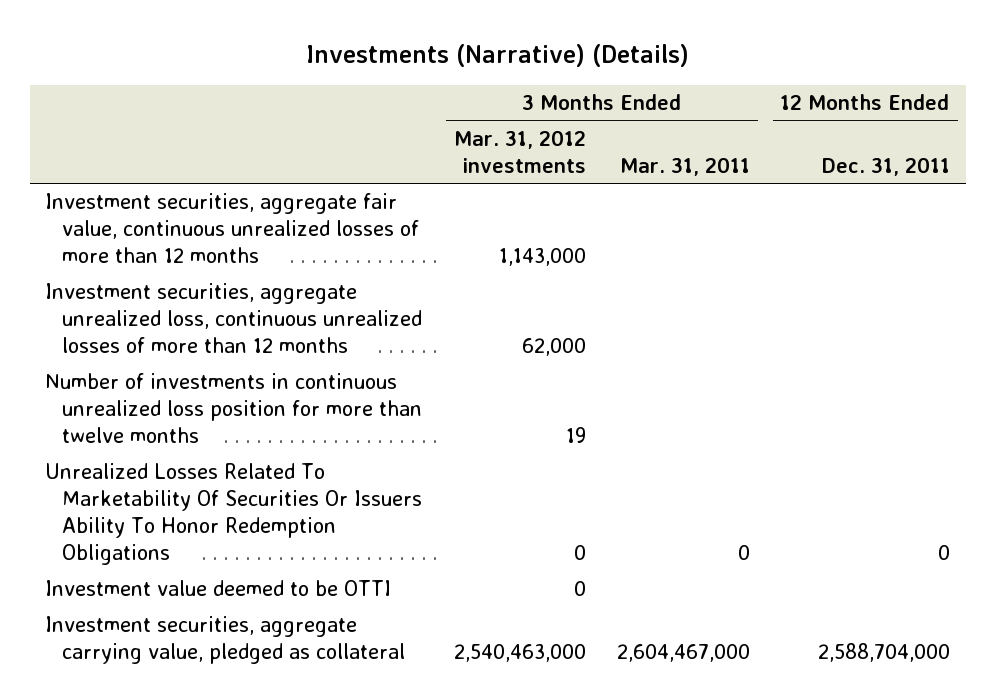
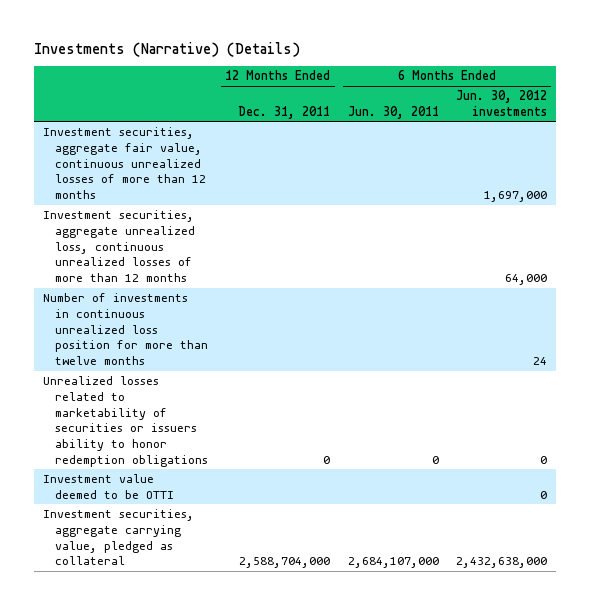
- | 3 Months Ended Mar. 31, 2012 investments | 3 Months Ended Mar. 31, 2011 | 12 Months Ended Dec. 31, 2011
+ | 12 Months Ended Dec. 31, 2011 | 6 Months Ended Jun. 30, 2011 | 6 Months Ended Jun. 30, 2012 investments
- Unrealized Losses Related To Marketability Of Securities Or Issuers Ability To Honor Redemption Obligations | 0 | 0 | 0
+ Unrealized losses related to marketability of securities or issuers ability to honor redemption obligations | 0 | 0 | 0

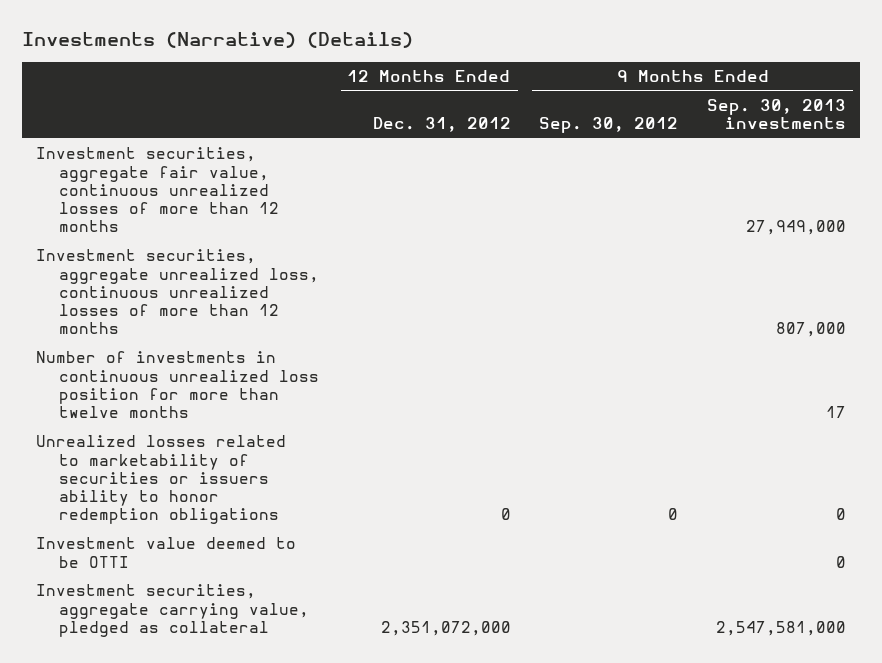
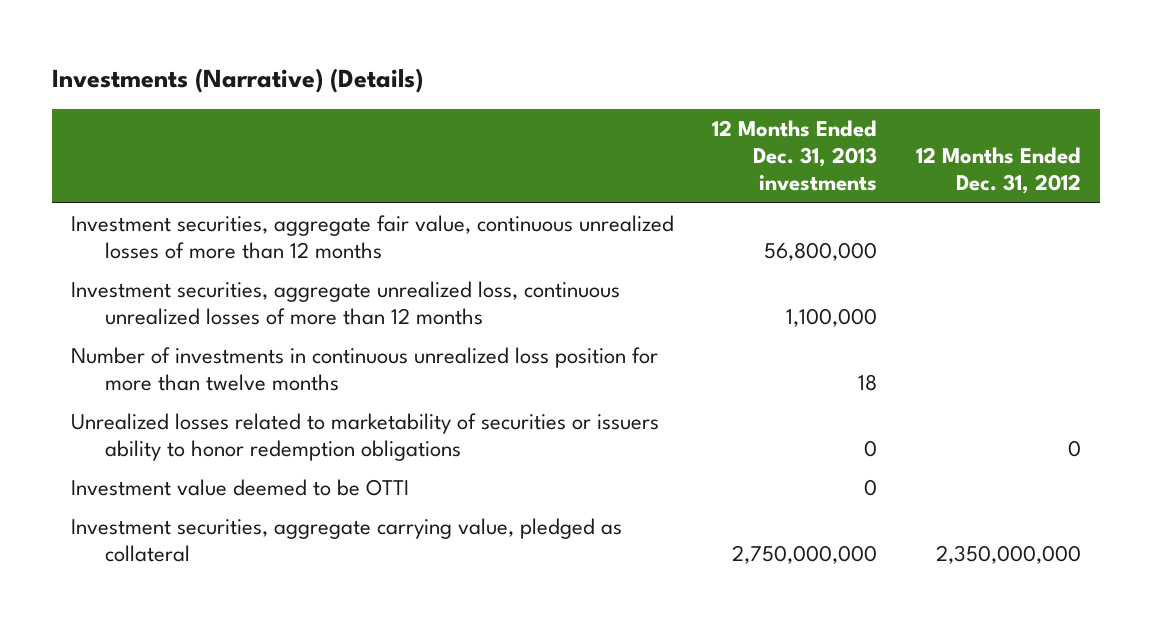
- | 12 Months Ended Dec. 31, 2012 | 9 Months Ended Sep. 30, 2012 | 9 Months Ended Sep. 30, 2013 investments
+ | 12 Months Ended Dec. 31, 2013 investments | 12 Months Ended Dec. 31, 2012
- Investment securities, aggregate carrying value, pledged as collateral | 2,351,072,000 | | 2,547,581,000
+ Investment securities, aggregate carrying value, pledged as collateral | 2,750,000,000 | 2,350,000,000

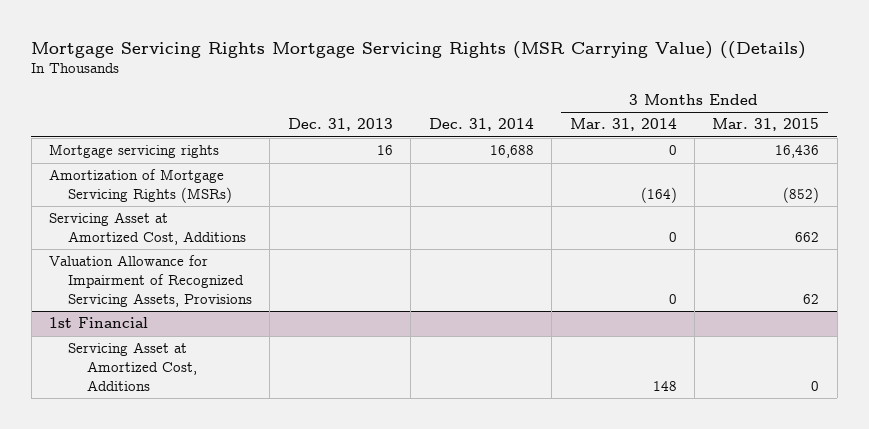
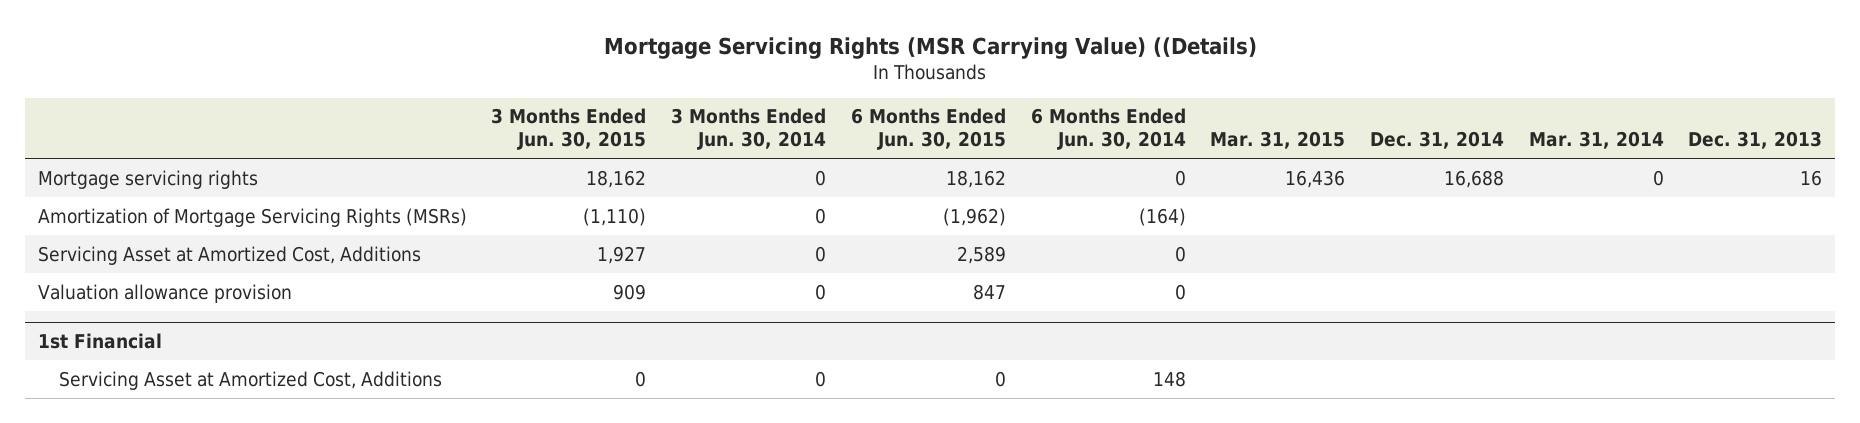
- Mortgage Servicing Rights Mortgage Servicing Rights (MSR Carrying Value) ((Details)
+ Mortgage Servicing Rights (MSR Carrying Value) ((Details)
- | Dec. 31, 2013 | Dec. 31, 2014 | 3 Months Ended Mar. 31, 2014 | 3 Months Ended Mar. 31, 2015
+ | 3 Months Ended Jun. 30, 2015 | 3 Months Ended Jun. 30, 2014 | 6 Months Ended Jun. 30, 2015 | 6 Months Ended Jun. 30, 2014 | Mar. 31, 2015 | Dec. 31, 2014 | Mar. 31, 2014 | Dec. 31, 2013
- Valuation Allowance for Impairment of Recognized Servicing Assets, Provisions | | | 0 | 62
+ Valuation allowance provision | 909 | 0 | 847 | 0 | | | |

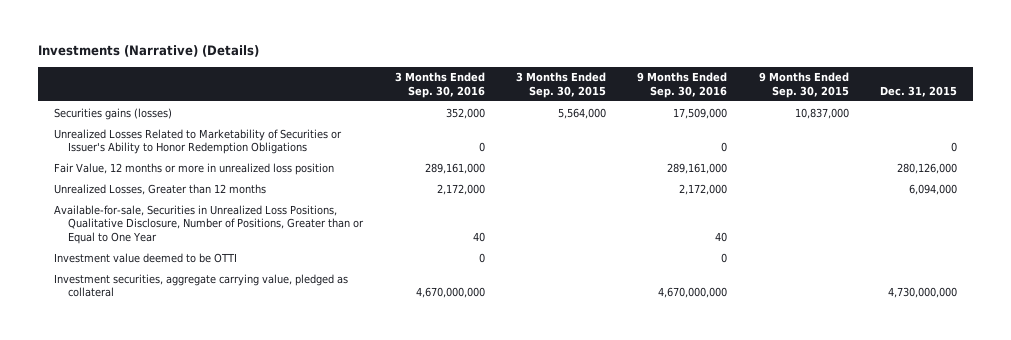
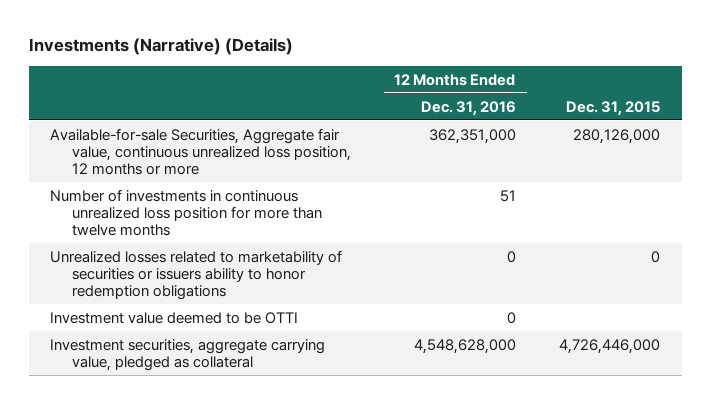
- | 3 Months Ended Sep. 30, 2016 | 3 Months Ended Sep. 30, 2015 | 9 Months Ended Sep. 30, 2016 | 9 Months Ended Sep. 30, 2015 | Dec. 31, 2015
+ | 12 Months Ended Dec. 31, 2016 | Dec. 31, 2015
- Securities gains (losses) | 352,000 | 5,564,000 | 17,509,000 | 10,837,000 |
- Unrealized Losses Related to Marketability of Securities or Issuer's Ability to Honor Redemption Obligations | 0 | | 0 | | 0
- Fair Value, 12 months or more in unrealized loss position | 289,161,000 | | 289,161,000 | | 280,126,000
- Unrealized Losses, Greater than 12 months | 2,172,000 | | 2,172,000 | | 6,094,000
- Available-for-sale, Securities in Unrealized Loss Positions, Qualitative Disclosure, Number of Positions, Greater than or Equal to One Year | 40 | | 40 | |
+ Available-for-sale Securities, Aggregate fair value, continuous unrealized loss position, 12 months or more | 362,351,000 | 280,126,000
+ Number of investments in continuous unrealized loss position for more than twelve months | 51 |
+ Unrealized losses related to marketability of securities or issuers ability to honor redemption obligations | 0 | 0
- Investment securities, aggregate carrying value, pledged as collateral | 4,670,000,000 | | 4,670,000,000 | | 4,730,000,000
+ Investment securities, aggregate carrying value, pledged as collateral | 4,548,628,000 | 4,726,446,000

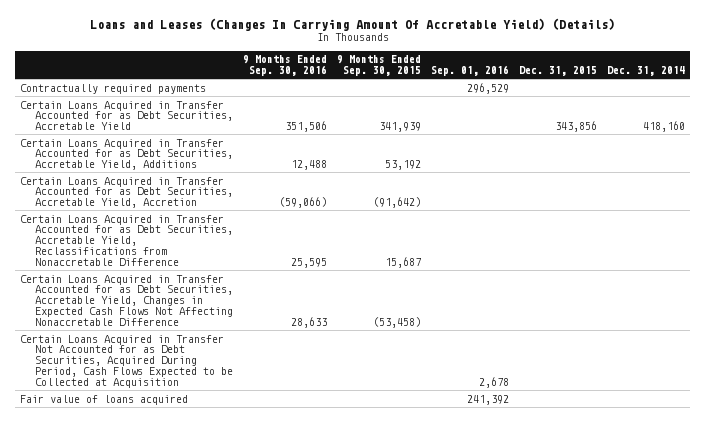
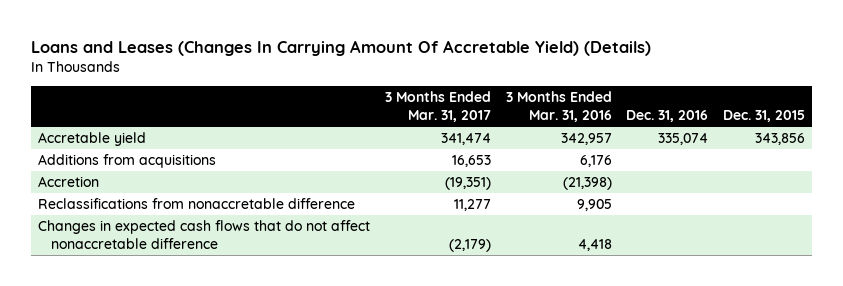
- | 9 Months Ended Sep. 30, 2016 | 9 Months Ended Sep. 30, 2015 | Sep. 01, 2016 | Dec. 31, 2015 | Dec. 31, 2014
+ | 3 Months Ended Mar. 31, 2017 | 3 Months Ended Mar. 31, 2016 | Dec. 31, 2016 | Dec. 31, 2015
- Contractually required payments | | | 296,529 | |
- Certain Loans Acquired in Transfer Accounted for as Debt Securities, Accretable Yield | 351,506 | 341,939 | | 343,856 | 418,160
- Certain Loans Acquired in Transfer Accounted for as Debt Securities, Accretable Yield, Additions | 12,488 | 53,192 | | |
- Certain Loans Acquired in Transfer Accounted for as Debt Securities, Accretable Yield, Accretion | (59,066) | (91,642) | | |
- Certain Loans Acquired in Transfer Accounted for as Debt Securities, Accretable Yield, Reclassifications from Nonaccretable Difference | 25,595 | 15,687 | | |
- Certain Loans Acquired in Transfer Accounted for as Debt Securities, Accretable Yield, Changes in Expected Cash Flows Not Affecting Nonaccretable Difference | 28,633 | (53,458) | | |
- Certain Loans Acquired in Transfer Not Accounted for as Debt Securities, Acquired During Period, Cash Flows Expected to be Collected at Acquisition | | | 2,678 | |
- Fair value of loans acquired | | | 241,392 | |
+ Accretable yield | 341,474 | 342,957 | 335,074 | 343,856
+ Additions from acquisitions | 16,653 | 6,176 | |
+ Accretion | (19,351) | (21,398) | |
+ Reclassifications from nonaccretable difference | 11,277 | 9,905 | |
+ Changes in expected cash flows that do not affect nonaccretable difference | (2,179) | 4,418 | |

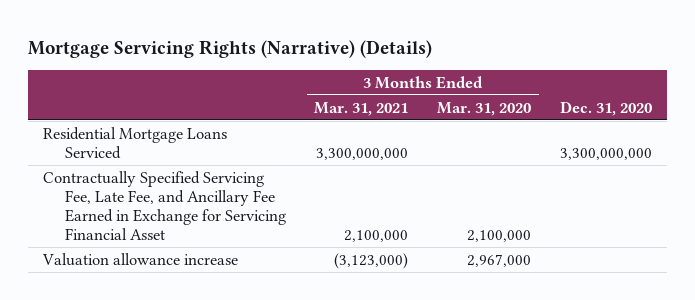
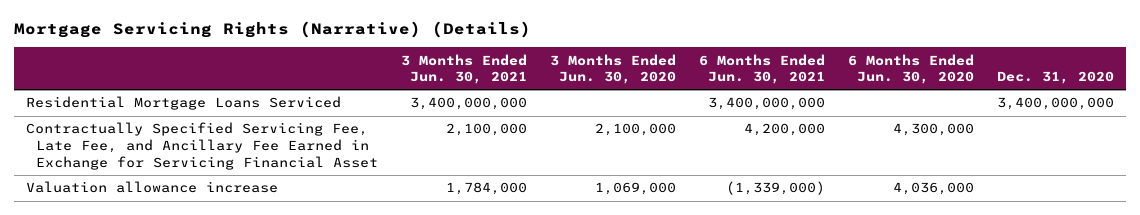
- | 3 Months Ended Mar. 31, 2021 | 3 Months Ended Mar. 31, 2020 | Dec. 31, 2020
+ | 3 Months Ended Jun. 30, 2021 | 3 Months Ended Jun. 30, 2020 | 6 Months Ended Jun. 30, 2021 | 6 Months Ended Jun. 30, 2020 | Dec. 31, 2020
- Residential Mortgage Loans Serviced | 3,300,000,000 | | 3,300,000,000
+ Residential Mortgage Loans Serviced | 3,400,000,000 | | 3,400,000,000 | | 3,400,000,000

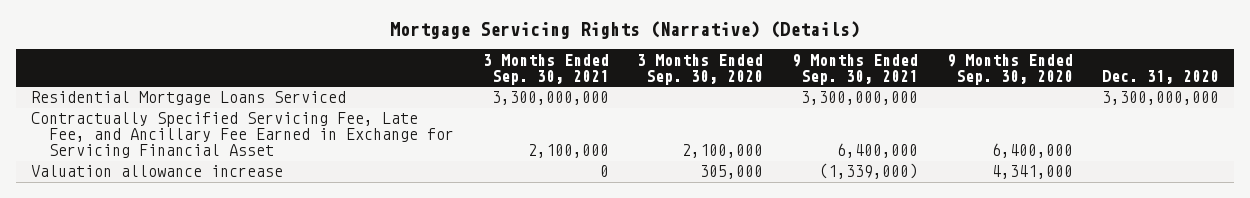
- | 3 Months Ended Jun. 30, 2021 | 3 Months Ended Jun. 30, 2020 | 6 Months Ended Jun. 30, 2021 | 6 Months Ended Jun. 30, 2020 | Dec. 31, 2020
+ | 3 Months Ended Sep. 30, 2021 | 3 Months Ended Sep. 30, 2020 | 9 Months Ended Sep. 30, 2021 | 9 Months Ended Sep. 30, 2020 | Dec. 31, 2020
- Residential Mortgage Loans Serviced | 3,400,000,000 | | 3,400,000,000 | | 3,400,000,000
+ Residential Mortgage Loans Serviced | 3,300,000,000 | | 3,300,000,000 | | 3,300,000,000

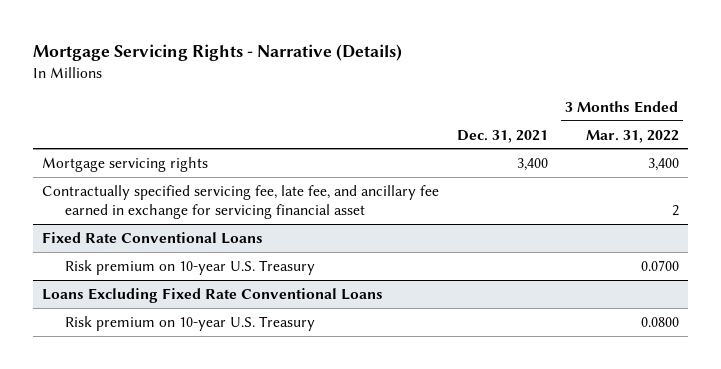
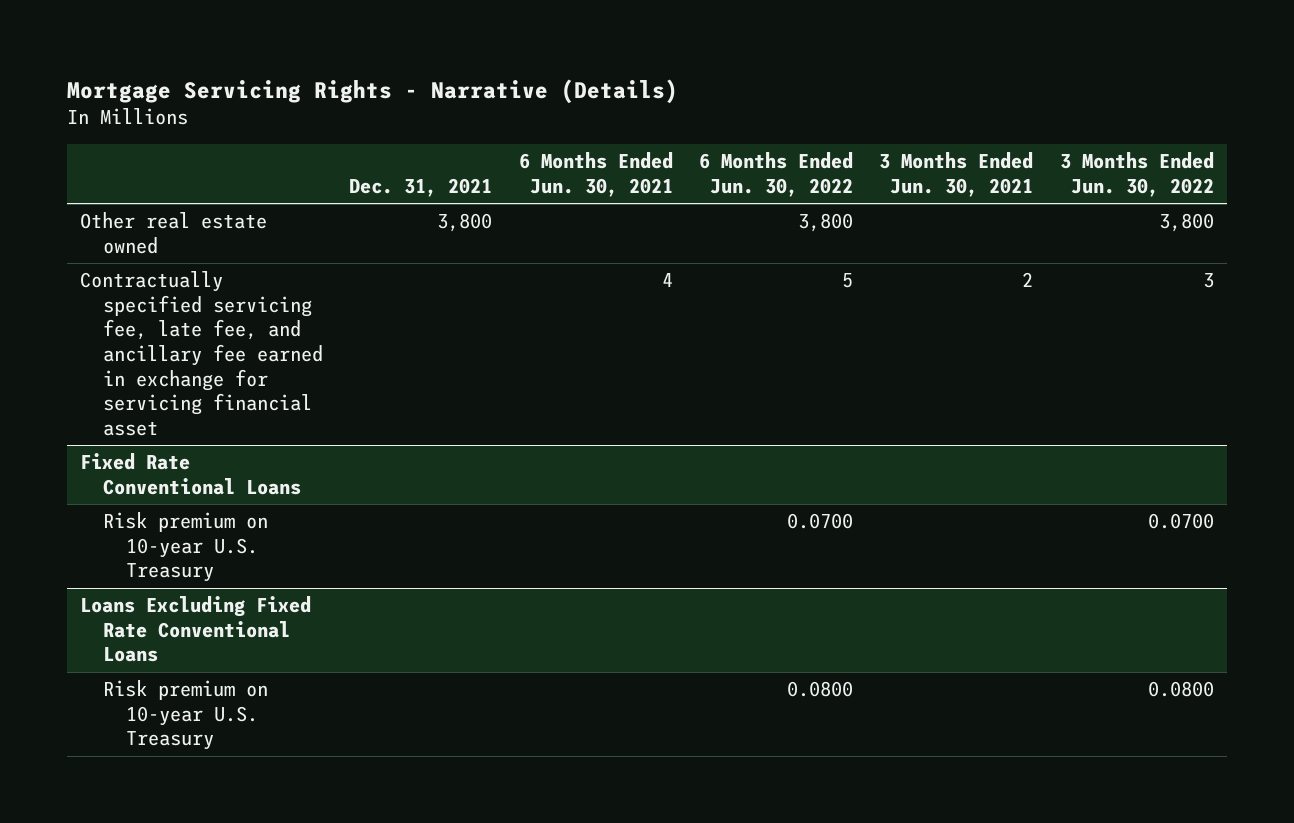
- | Dec. 31, 2021 | 3 Months Ended Mar. 31, 2022
+ | Dec. 31, 2021 | 6 Months Ended Jun. 30, 2021 | 6 Months Ended Jun. 30, 2022 | 3 Months Ended Jun. 30, 2021 | 3 Months Ended Jun. 30, 2022
- Mortgage servicing rights | 3,400 | 3,400
+ Other real estate owned | 3,800 | | 3,800 | | 3,800

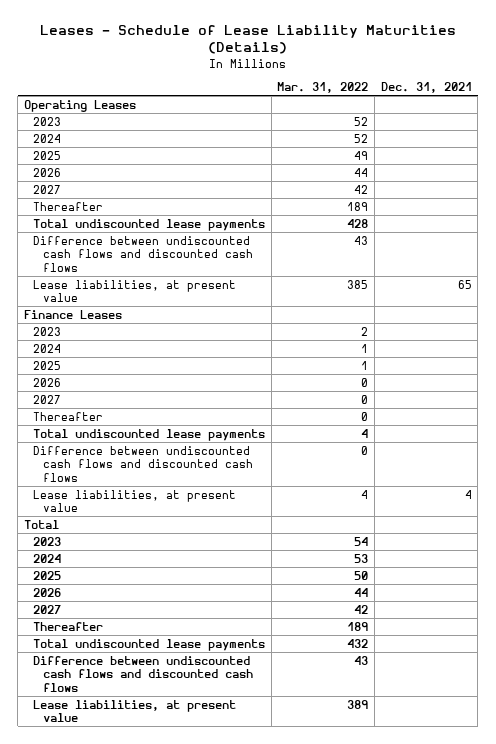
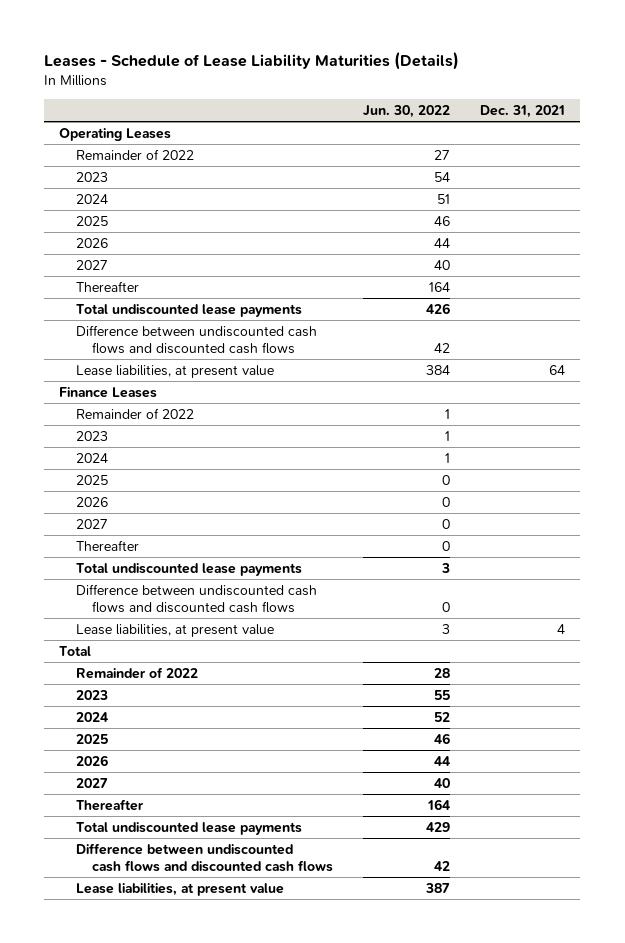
- | Mar. 31, 2022 | Dec. 31, 2021
+ | Jun. 30, 2022 | Dec. 31, 2021
+ Remainder of 2022 | 27 |
- Lease liabilities, at present value | 385 | 65
+ Lease liabilities, at present value | 384 | 64
+ Remainder of 2022 | 1 |
+ Remainder of 2022 | 28 |

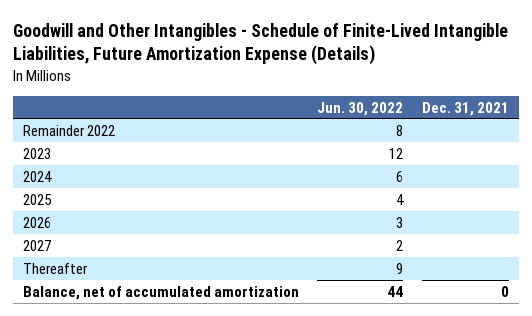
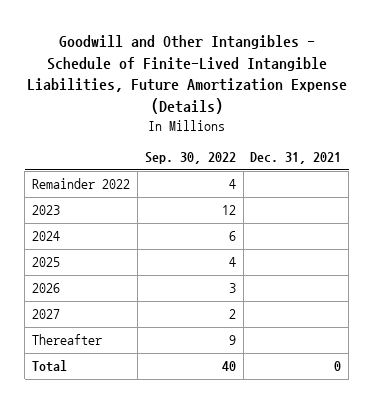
- | Jun. 30, 2022 | Dec. 31, 2021
+ | Sep. 30, 2022 | Dec. 31, 2021
- Balance, net of accumulated amortization | 44 | 0
+ Total | 40 | 0

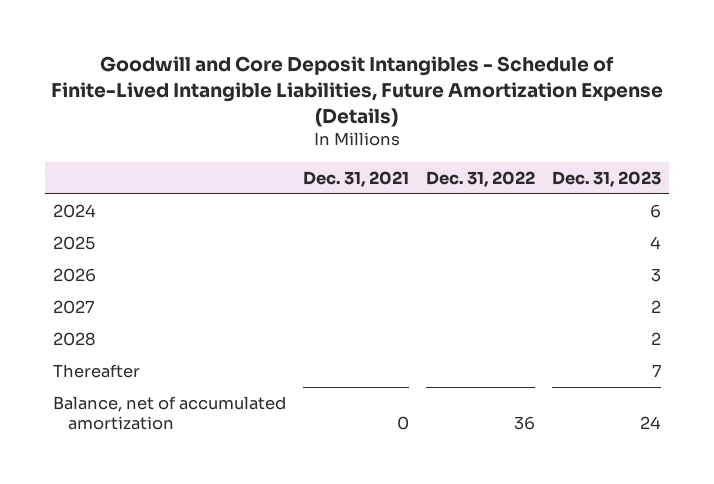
- Goodwill and Other Intangibles - Schedule of Finite-Lived Intangible Liabilities, Future Amortization Expense (Details)
+ Goodwill and Core Deposit Intangibles - Schedule of Finite-Lived Intangible Liabilities, Future Amortization Expense (Details)
- | Sep. 30, 2022 | Dec. 31, 2021
+ | Dec. 31, 2021 | Dec. 31, 2022 | Dec. 31, 2023
- Remainder 2022 | 4 |
- 2023 | 12 |
+ 2028 | | | 2
- Total | 40 | 0
+ Balance, net of accumulated amortization | 0 | 36 | 24

